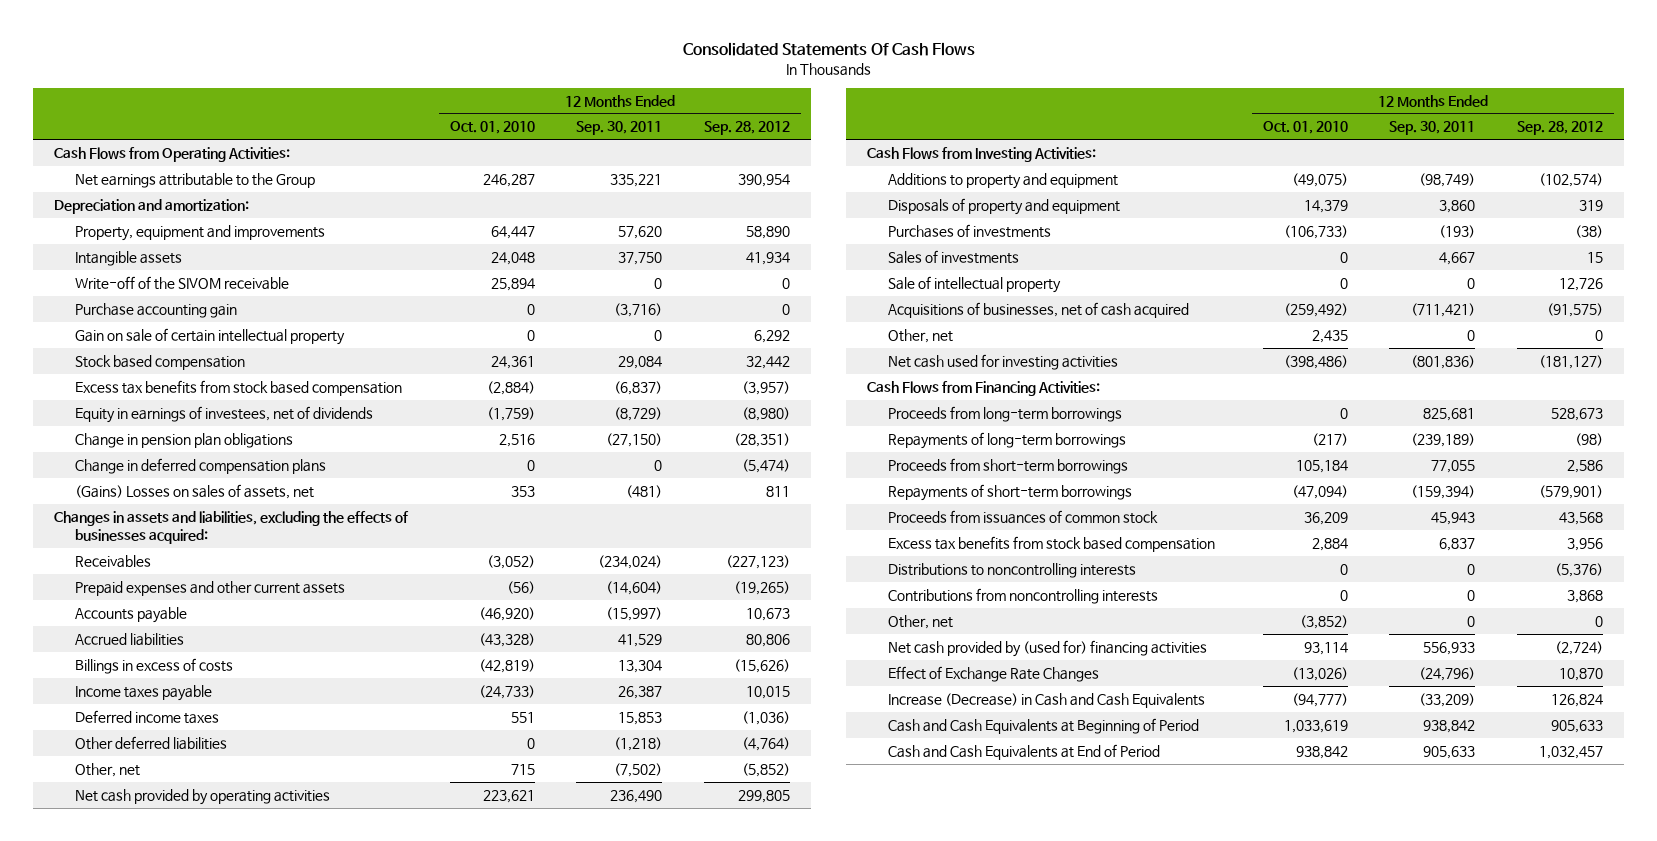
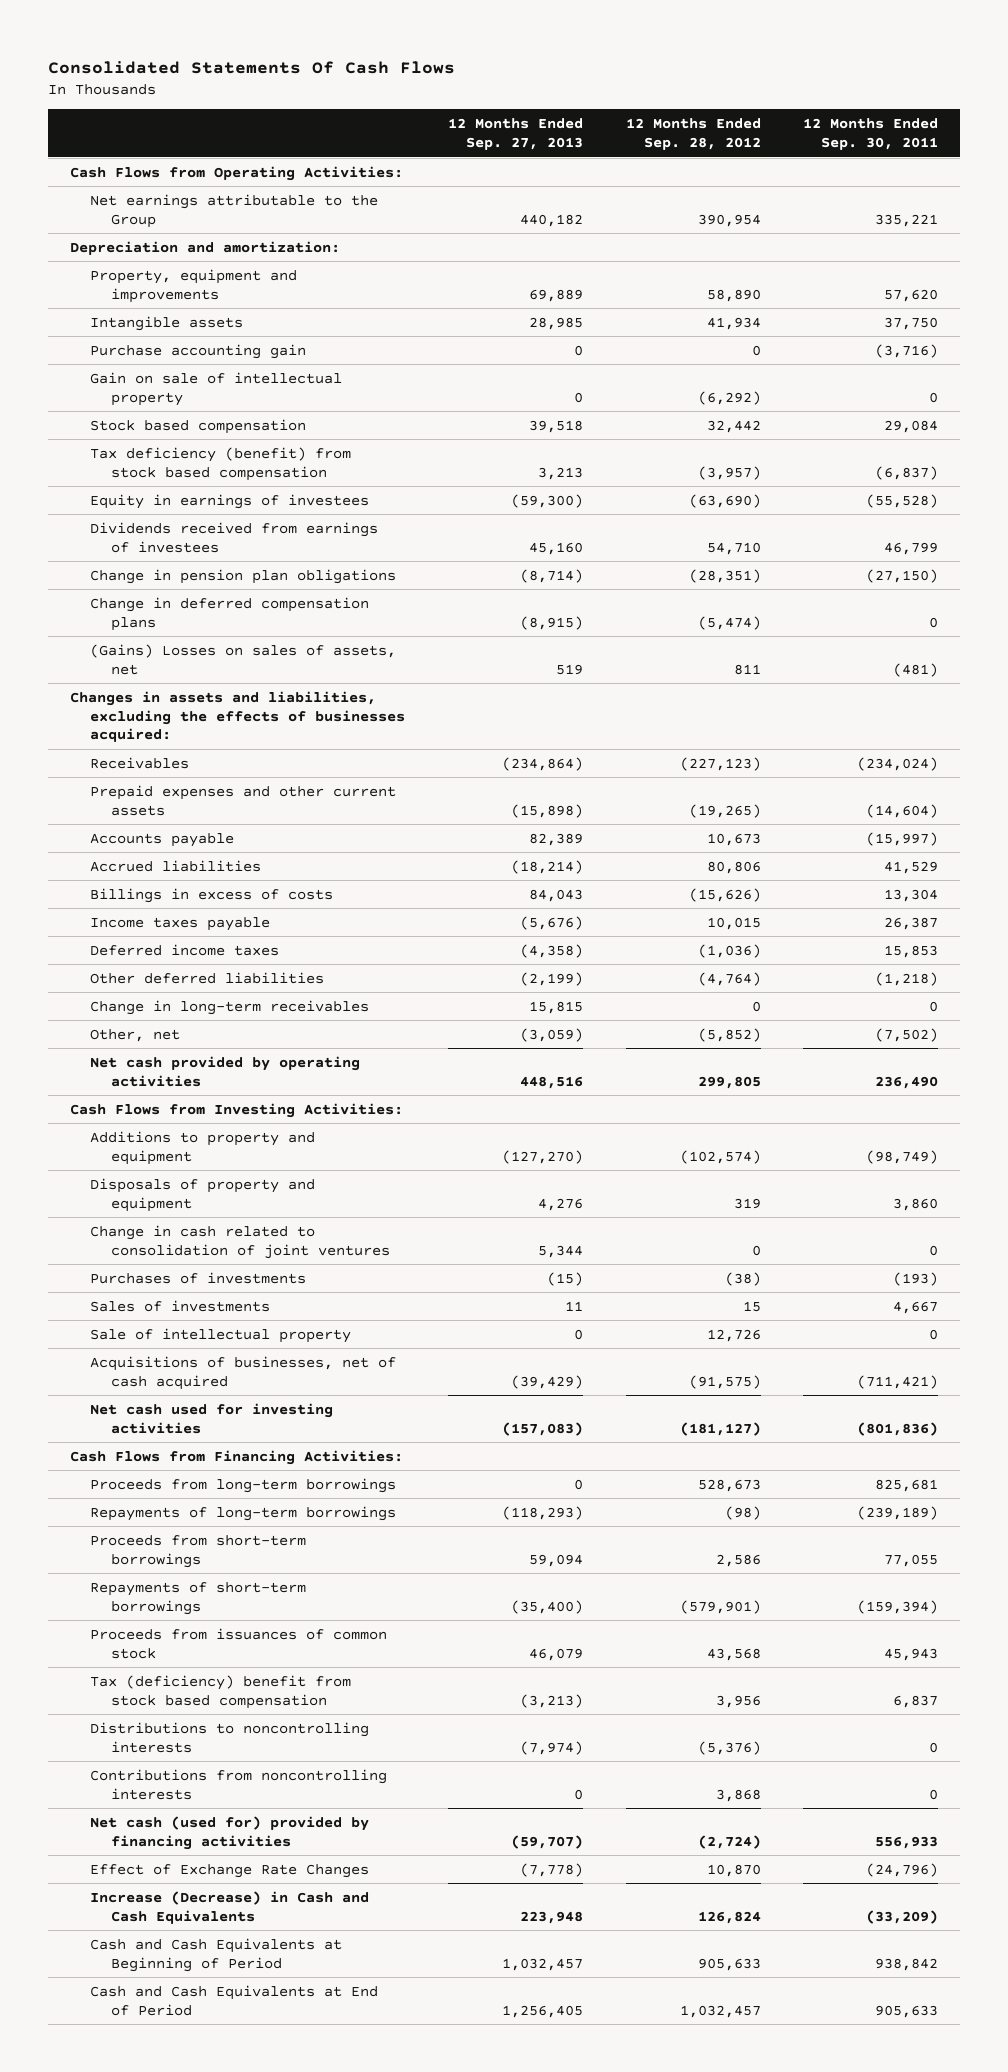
- | 12 Months Ended Oct. 01, 2010 | 12 Months Ended Sep. 30, 2011 | 12 Months Ended Sep. 28, 2012
+ | 12 Months Ended Sep. 27, 2013 | 12 Months Ended Sep. 28, 2012 | 12 Months Ended Sep. 30, 2011
- Write-off of the SIVOM receivable | 25,894 | 0 | 0
- Gain on sale of certain intellectual property | 0 | 0 | 6,292
+ Gain on sale of intellectual property | 0 | (6,292) | 0
- Excess tax benefits from stock based compensation | (2,884) | (6,837) | (3,957)
- Equity in earnings of investees, net of dividends | (1,759) | (8,729) | (8,980)
+ Tax deficiency (benefit) from stock based compensation | 3,213 | (3,957) | (6,837)
+ Equity in earnings of investees | (59,300) | (63,690) | (55,528)
+ Dividends received from earnings of investees | 45,160 | 54,710 | 46,799
+ Change in long-term receivables | 15,815 | 0 | 0
+ Change in cash related to consolidation of joint ventures | 5,344 | 0 | 0
- Other, net | 2,435 | 0 | 0
- Excess tax benefits from stock based compensation | 2,884 | 6,837 | 3,956
+ Tax (deficiency) benefit from stock based compensation | (3,213) | 3,956 | 6,837
- Other, net | (3,852) | 0 | 0
- Net cash provided by (used for) financing activities | 93,114 | 556,933 | (2,724)
+ Net cash (used for) provided by financing activities | (59,707) | (2,724) | 556,933

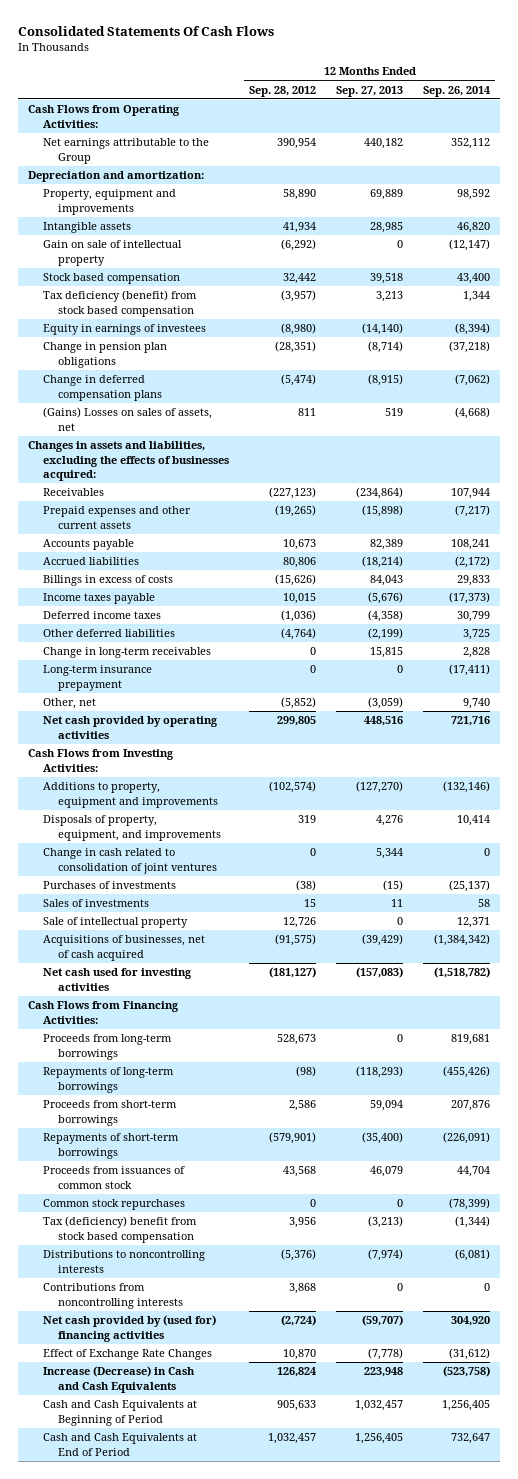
- | 12 Months Ended Sep. 27, 2013 | 12 Months Ended Sep. 28, 2012 | 12 Months Ended Sep. 30, 2011
+ | 12 Months Ended Sep. 28, 2012 | 12 Months Ended Sep. 27, 2013 | 12 Months Ended Sep. 26, 2014
- Purchase accounting gain | 0 | 0 | (3,716)
- Equity in earnings of investees | (59,300) | (63,690) | (55,528)
- Dividends received from earnings of investees | 45,160 | 54,710 | 46,799
+ Equity in earnings of investees | (8,980) | (14,140) | (8,394)
+ Long-term insurance prepayment | 0 | 0 | (17,411)
- Additions to property and equipment | (127,270) | (102,574) | (98,749)
- Disposals of property and equipment | 4,276 | 319 | 3,860
+ Additions to property, equipment and improvements | (102,574) | (127,270) | (132,146)
+ Disposals of property, equipment, and improvements | 319 | 4,276 | 10,414
+ Common stock repurchases | 0 | 0 | (78,399)
- Net cash (used for) provided by financing activities | (59,707) | (2,724) | 556,933
+ Net cash provided by (used for) financing activities | (2,724) | (59,707) | 304,920

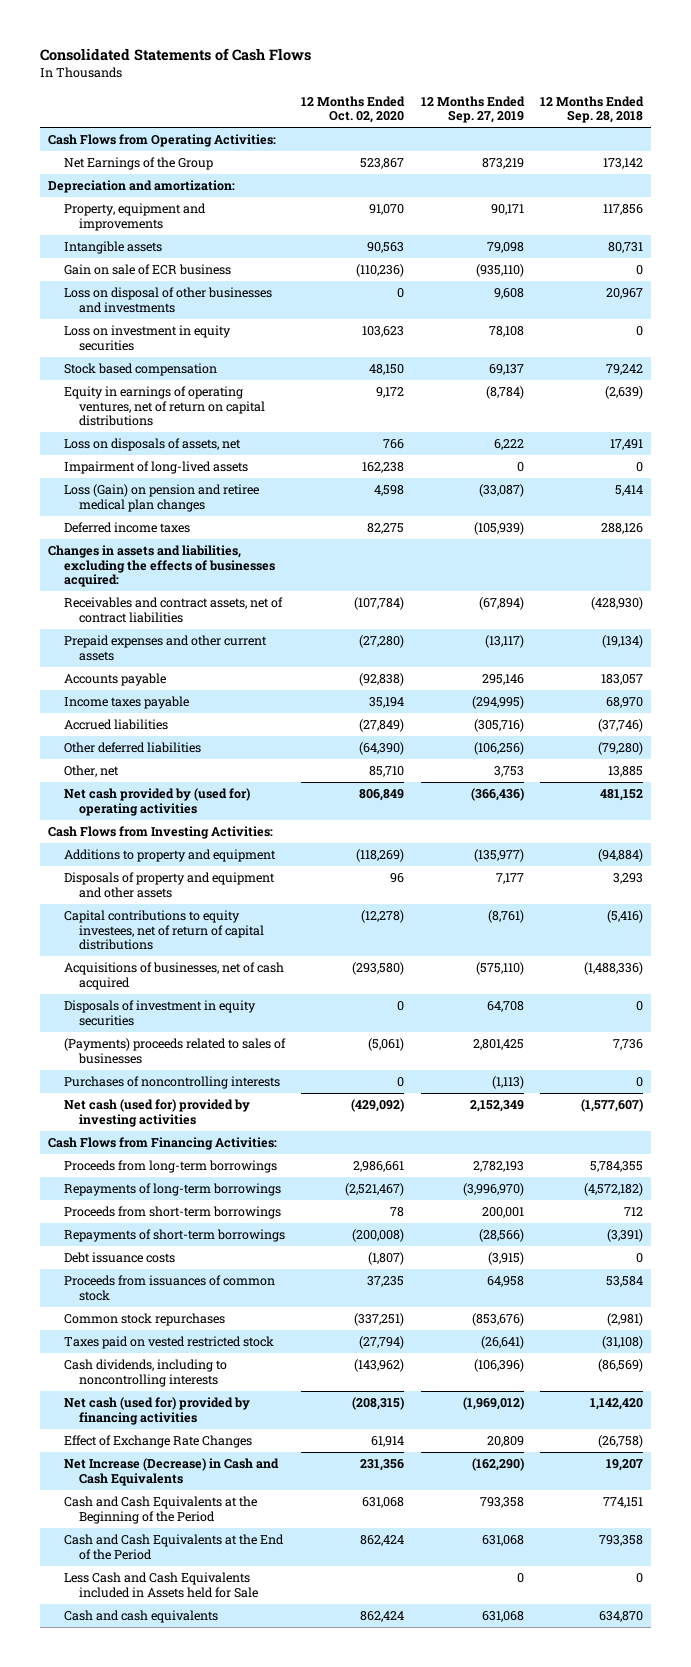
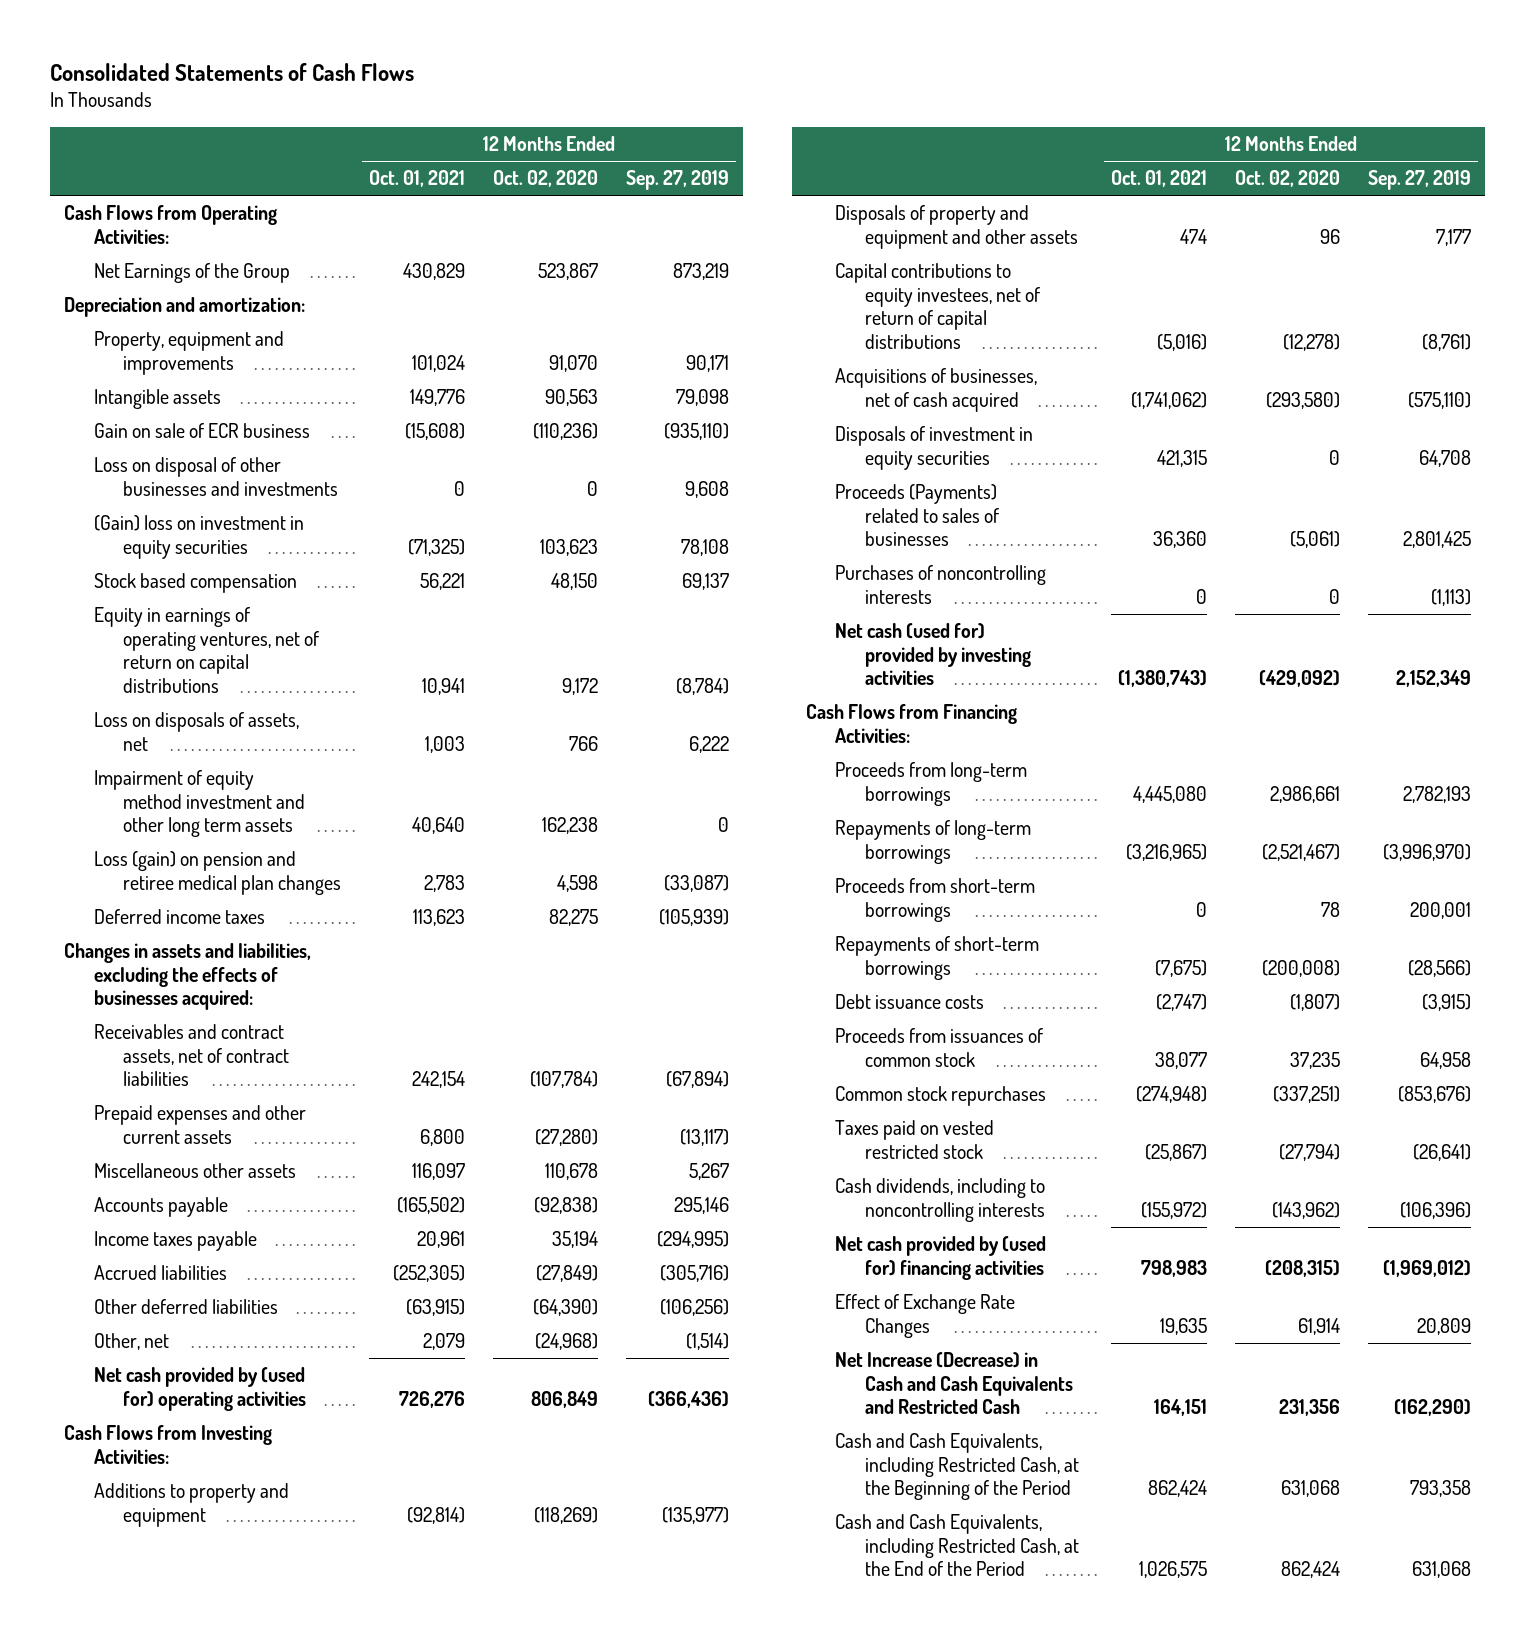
- | 12 Months Ended Oct. 02, 2020 | 12 Months Ended Sep. 27, 2019 | 12 Months Ended Sep. 28, 2018
+ | 12 Months Ended Oct. 01, 2021 | 12 Months Ended Oct. 02, 2020 | 12 Months Ended Sep. 27, 2019
- Loss on investment in equity securities | 103,623 | 78,108 | 0
+ (Gain) loss on investment in equity securities | (71,325) | 103,623 | 78,108
- Impairment of long-lived assets | 162,238 | 0 | 0
- Loss (Gain) on pension and retiree medical plan changes | 4,598 | (33,087) | 5,414
+ Impairment of equity method investment and other long term assets | 40,640 | 162,238 | 0
+ Loss (gain) on pension and retiree medical plan changes | 2,783 | 4,598 | (33,087)
+ Miscellaneous other assets | 116,097 | 110,678 | 5,267
- Other, net | 85,710 | 3,753 | 13,885
+ Other, net | 2,079 | (24,968) | (1,514)
- (Payments) proceeds related to sales of businesses | (5,061) | 2,801,425 | 7,736
+ Proceeds (Payments) related to sales of businesses | 36,360 | (5,061) | 2,801,425
- Net cash (used for) provided by financing activities | (208,315) | (1,969,012) | 1,142,420
+ Net cash provided by (used for) financing activities | 798,983 | (208,315) | (1,969,012)
- Net Increase (Decrease) in Cash and Cash Equivalents | 231,356 | (162,290) | 19,207
- Cash and Cash Equivalents at the Beginning of the Period | 631,068 | 793,358 | 774,151
- Cash and Cash Equivalents at the End of the Period | 862,424 | 631,068 | 793,358
- Less Cash and Cash Equivalents included in Assets held for Sale | | 0 | 0
- Cash and cash equivalents | 862,424 | 631,068 | 634,870
+ Net Increase (Decrease) in Cash and Cash Equivalents and Restricted Cash | 164,151 | 231,356 | (162,290)
+ Cash and Cash Equivalents, including Restricted Cash, at the Beginning of the Period | 862,424 | 631,068 | 793,358
+ Cash and Cash Equivalents, including Restricted Cash, at the End of the Period | 1,026,575 | 862,424 | 631,068

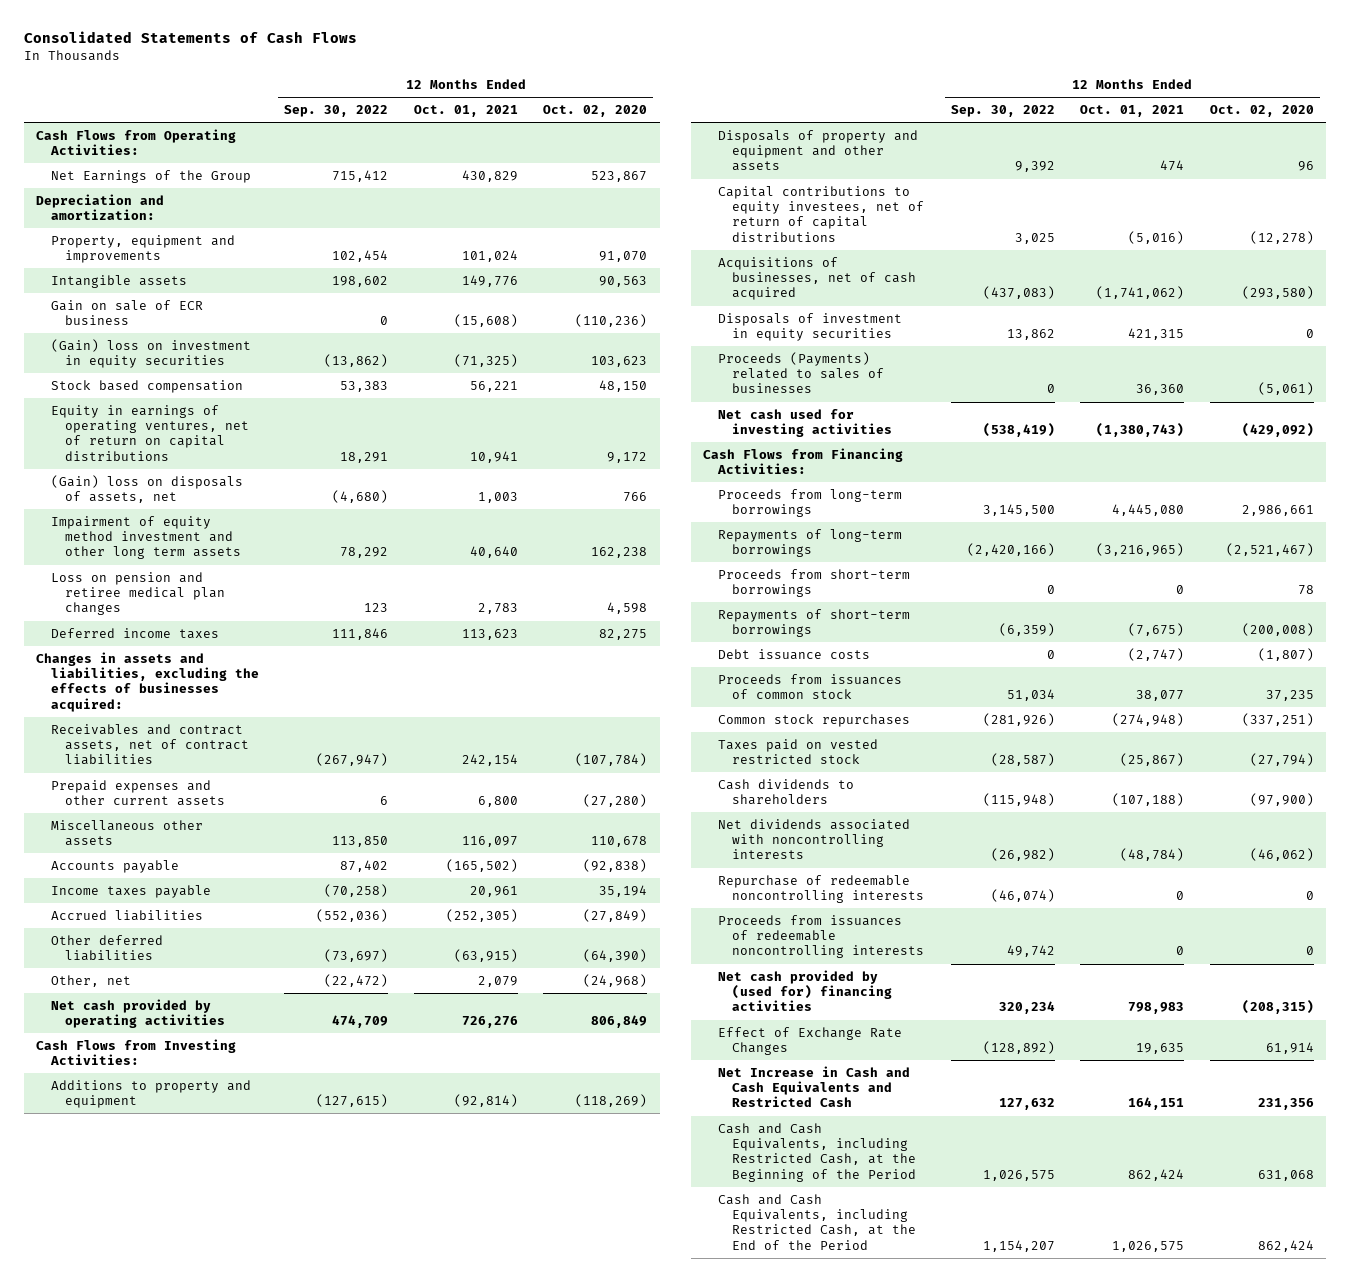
- | 12 Months Ended Oct. 01, 2021 | 12 Months Ended Oct. 02, 2020 | 12 Months Ended Sep. 27, 2019
+ | 12 Months Ended Sep. 30, 2022 | 12 Months Ended Oct. 01, 2021 | 12 Months Ended Oct. 02, 2020
- Loss on disposal of other businesses and investments | 0 | 0 | 9,608
- Loss on disposals of assets, net | 1,003 | 766 | 6,222
+ (Gain) loss on disposals of assets, net | (4,680) | 1,003 | 766
- Loss (gain) on pension and retiree medical plan changes | 2,783 | 4,598 | (33,087)
+ Loss on pension and retiree medical plan changes | 123 | 2,783 | 4,598
- Net cash provided by (used for) operating activities | 726,276 | 806,849 | (366,436)
+ Net cash provided by operating activities | 474,709 | 726,276 | 806,849
- Purchases of noncontrolling interests | 0 | 0 | (1,113)
- Net cash (used for) provided by investing activities | (1,380,743) | (429,092) | 2,152,349
+ Net cash used for investing activities | (538,419) | (1,380,743) | (429,092)
- Cash dividends, including to noncontrolling interests | (155,972) | (143,962) | (106,396)
+ Cash dividends to shareholders | (115,948) | (107,188) | (97,900)
+ Net dividends associated with noncontrolling interests | (26,982) | (48,784) | (46,062)
+ Repurchase of redeemable noncontrolling interests | (46,074) | 0 | 0
+ Proceeds from issuances of redeemable noncontrolling interests | 49,742 | 0 | 0
- Net Increase (Decrease) in Cash and Cash Equivalents and Restricted Cash | 164,151 | 231,356 | (162,290)
+ Net Increase in Cash and Cash Equivalents and Restricted Cash | 127,632 | 164,151 | 231,356

